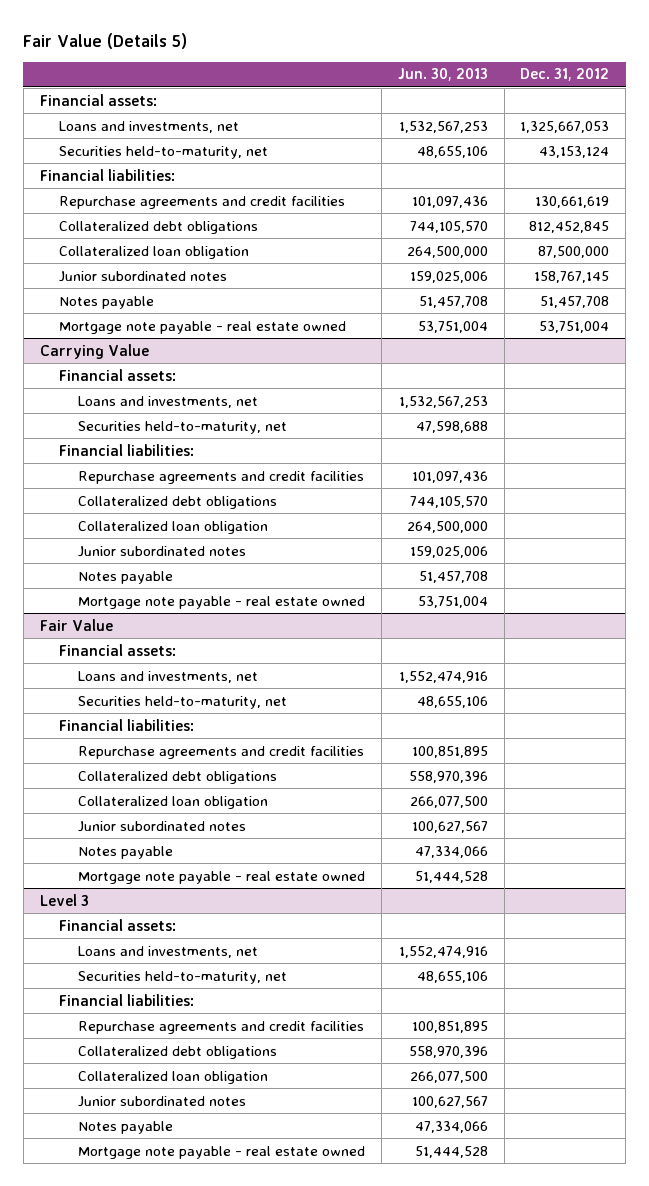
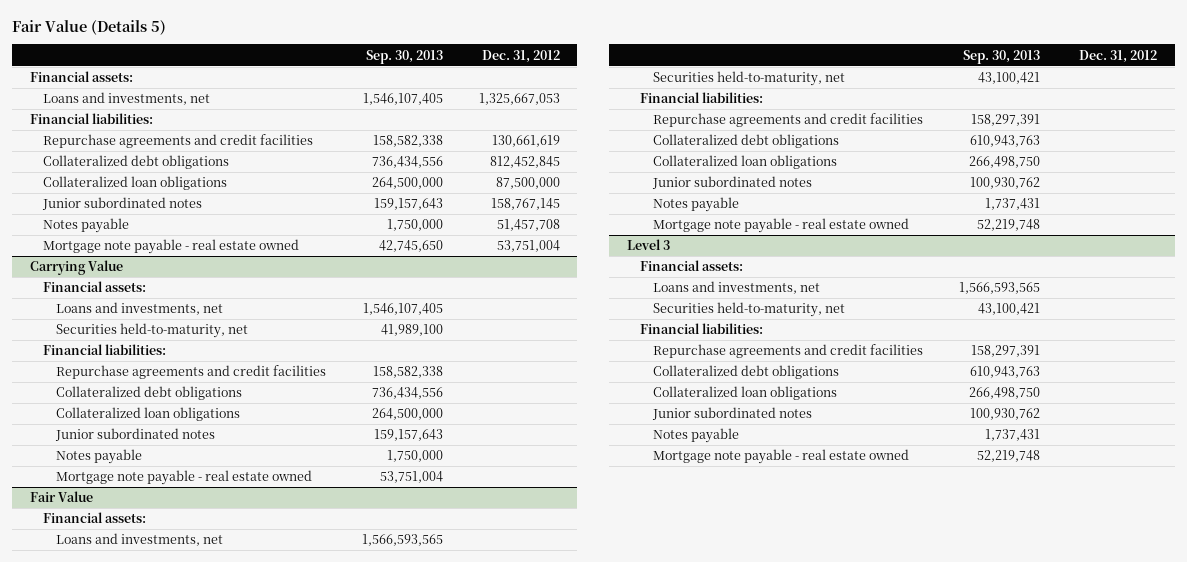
- | Jun. 30, 2013 | Dec. 31, 2012
+ | Sep. 30, 2013 | Dec. 31, 2012
- Securities held-to-maturity, net | 48,655,106 | 43,153,124
- Collateralized loan obligation | 264,500,000 | 87,500,000
+ Collateralized loan obligations | 264,500,000 | 87,500,000
@ Carrying Value
- Collateralized loan obligation | 264,500,000 |
+ Collateralized loan obligations | 264,500,000 |
@ Fair Value
- Collateralized loan obligation | 266,077,500 |
+ Collateralized loan obligations | 266,498,750 |
@ Level 3
- Collateralized loan obligation | 266,077,500 |
+ Collateralized loan obligations | 266,498,750 |

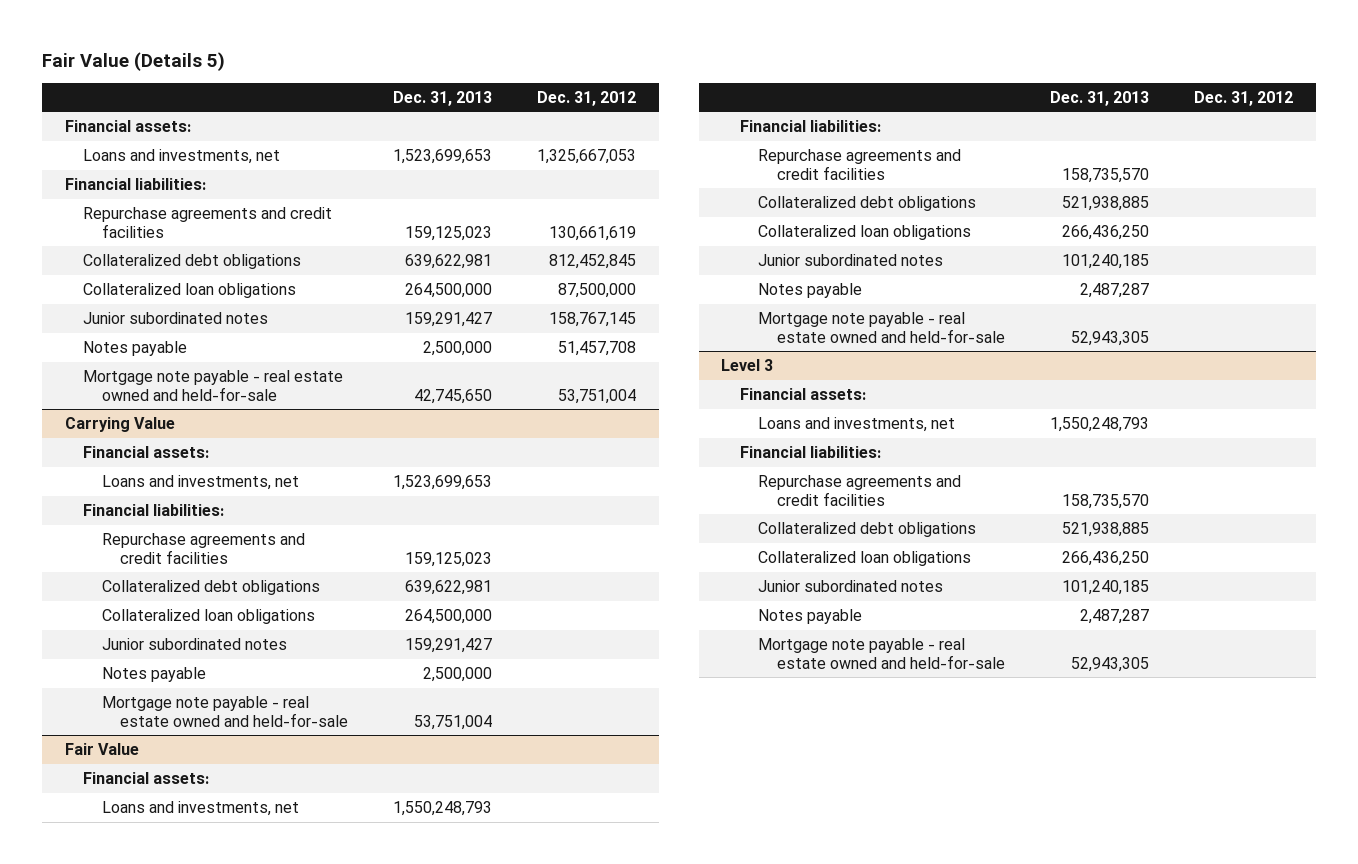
- | Sep. 30, 2013 | Dec. 31, 2012
+ | Dec. 31, 2013 | Dec. 31, 2012
- Mortgage note payable - real estate owned | 42,745,650 | 53,751,004
+ Mortgage note payable - real estate owned and held-for-sale | 42,745,650 | 53,751,004
@ Carrying Value
- Securities held-to-maturity, net | 41,989,100 |
- Mortgage note payable - real estate owned | 53,751,004 |
+ Mortgage note payable - real estate owned and held-for-sale | 53,751,004 |
@ Fair Value
- Securities held-to-maturity, net | 43,100,421 |
- Mortgage note payable - real estate owned | 52,219,748 |
+ Mortgage note payable - real estate owned and held-for-sale | 52,943,305 |
@ Level 3
- Securities held-to-maturity, net | 43,100,421 |
- Mortgage note payable - real estate owned | 52,219,748 |
+ Mortgage note payable - real estate owned and held-for-sale | 52,943,305 |

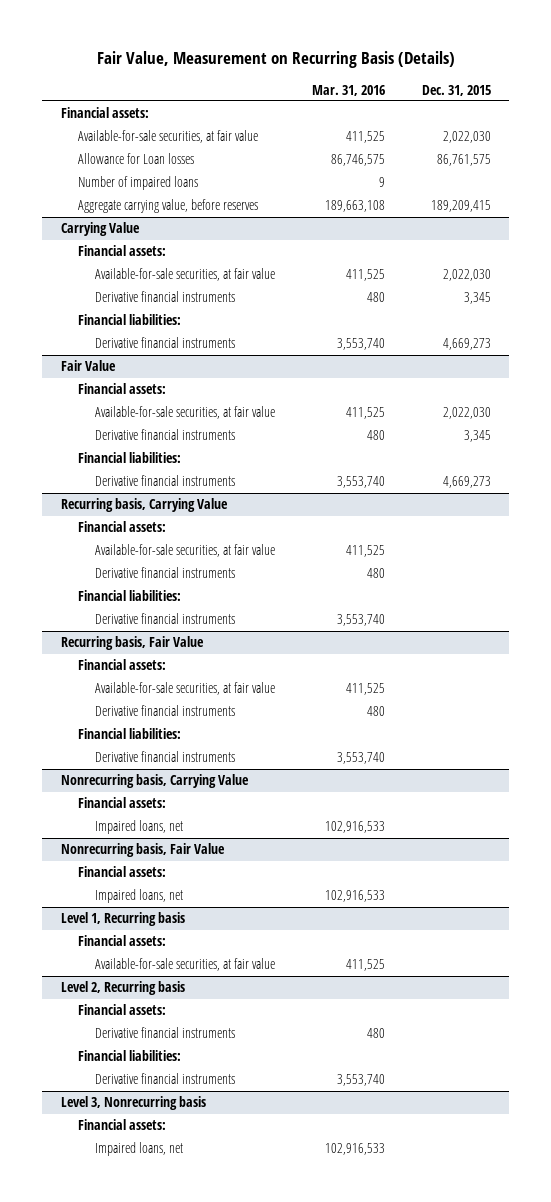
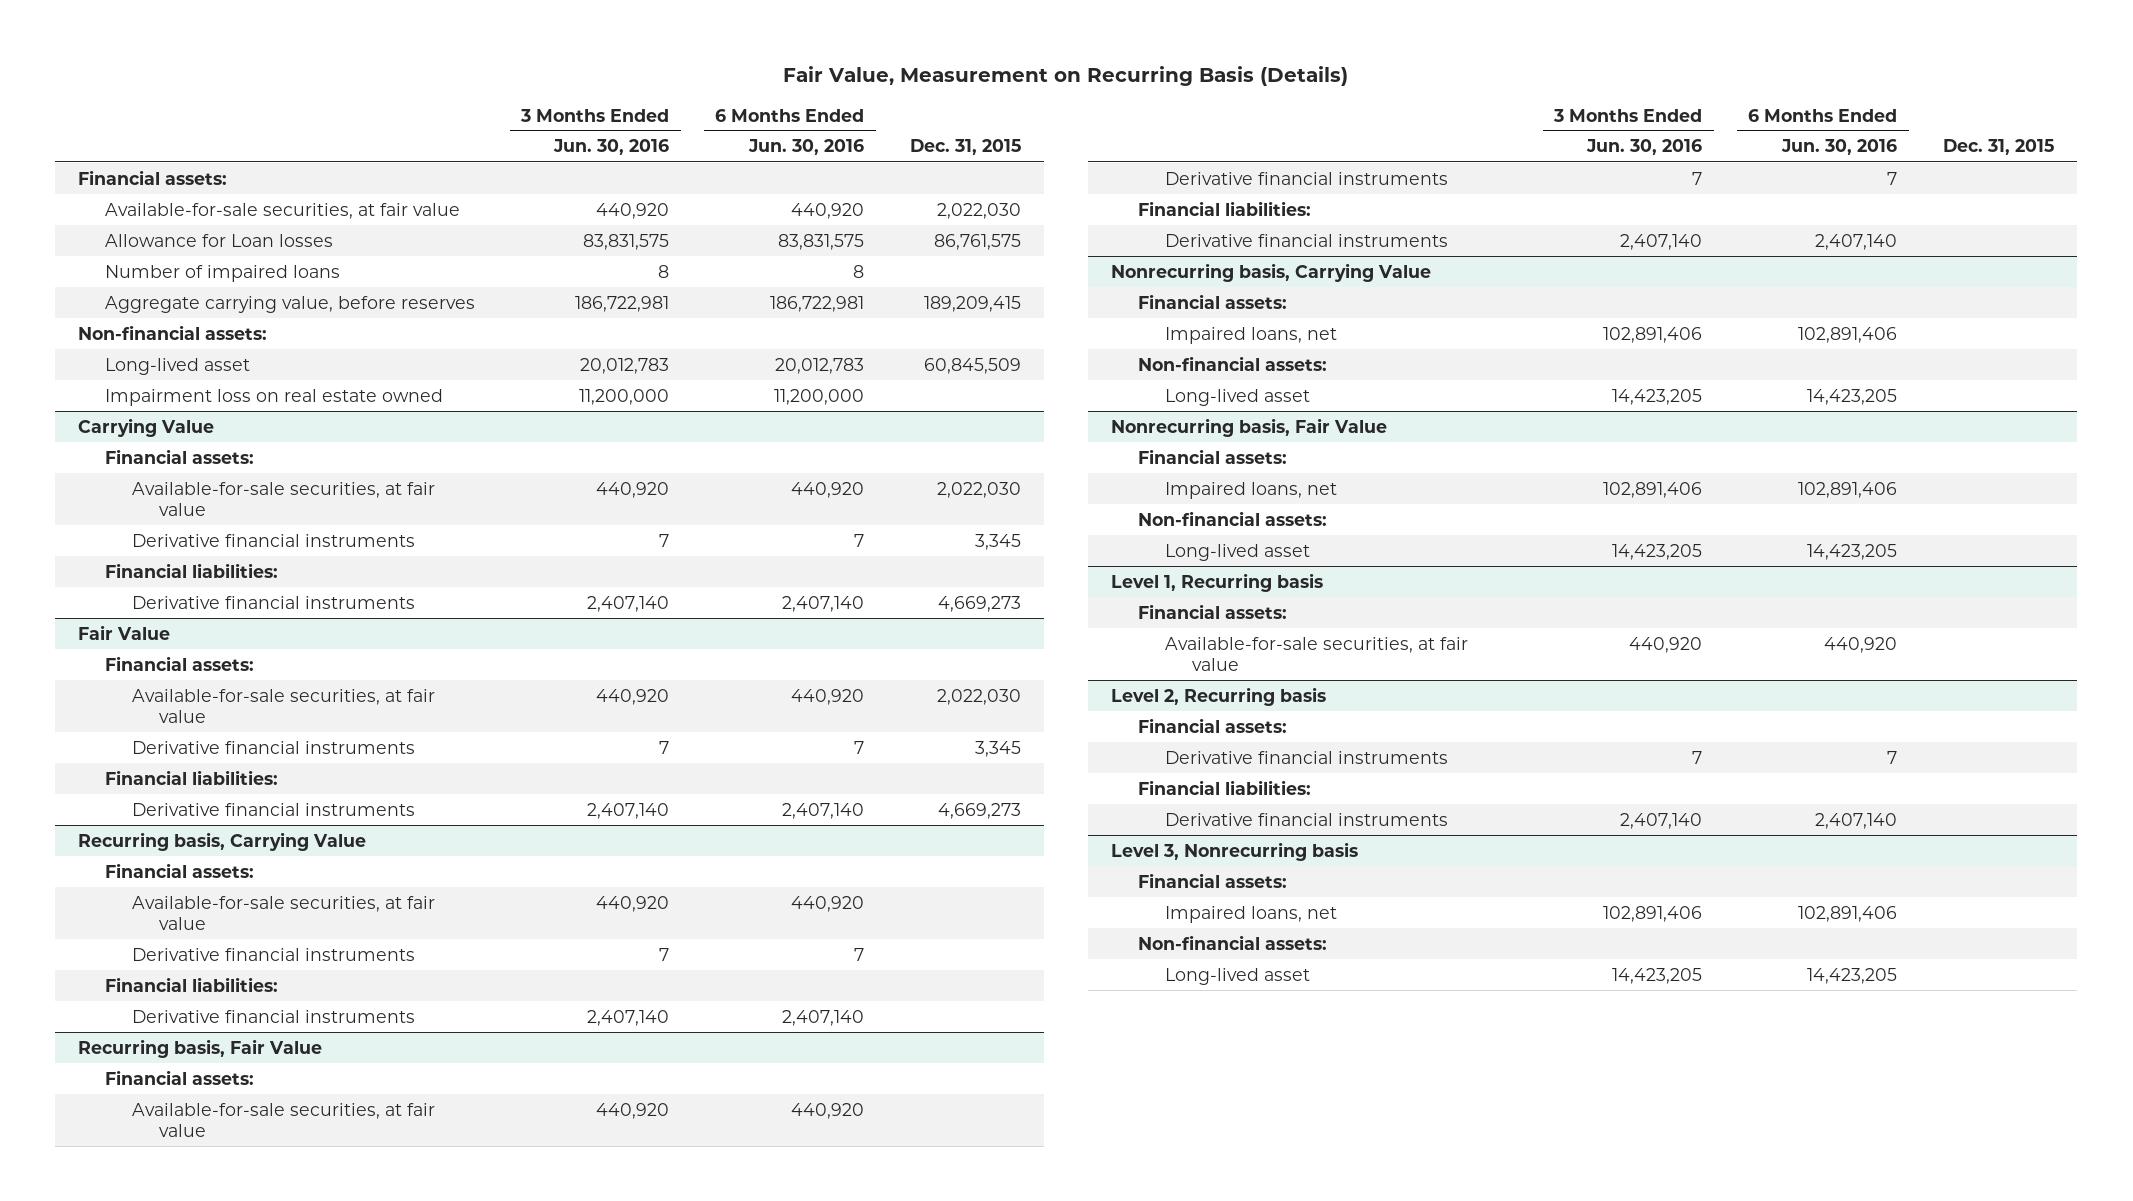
- | Mar. 31, 2016 | Dec. 31, 2015
+ | 3 Months Ended Jun. 30, 2016 | 6 Months Ended Jun. 30, 2016 | Dec. 31, 2015
+ Non-financial assets:
+ Long-lived asset | 20,012,783 | 20,012,783 | 60,845,509
+ Impairment loss on real estate owned | 11,200,000 | 11,200,000 |
@ Nonrecurring basis, Carrying Value
+ Non-financial assets:
+ Long-lived asset | 14,423,205 | 14,423,205 |
@ Nonrecurring basis, Fair Value
+ Non-financial assets:
+ Long-lived asset | 14,423,205 | 14,423,205 |
@ Level 3, Nonrecurring basis
+ Non-financial assets:
+ Long-lived asset | 14,423,205 | 14,423,205 |

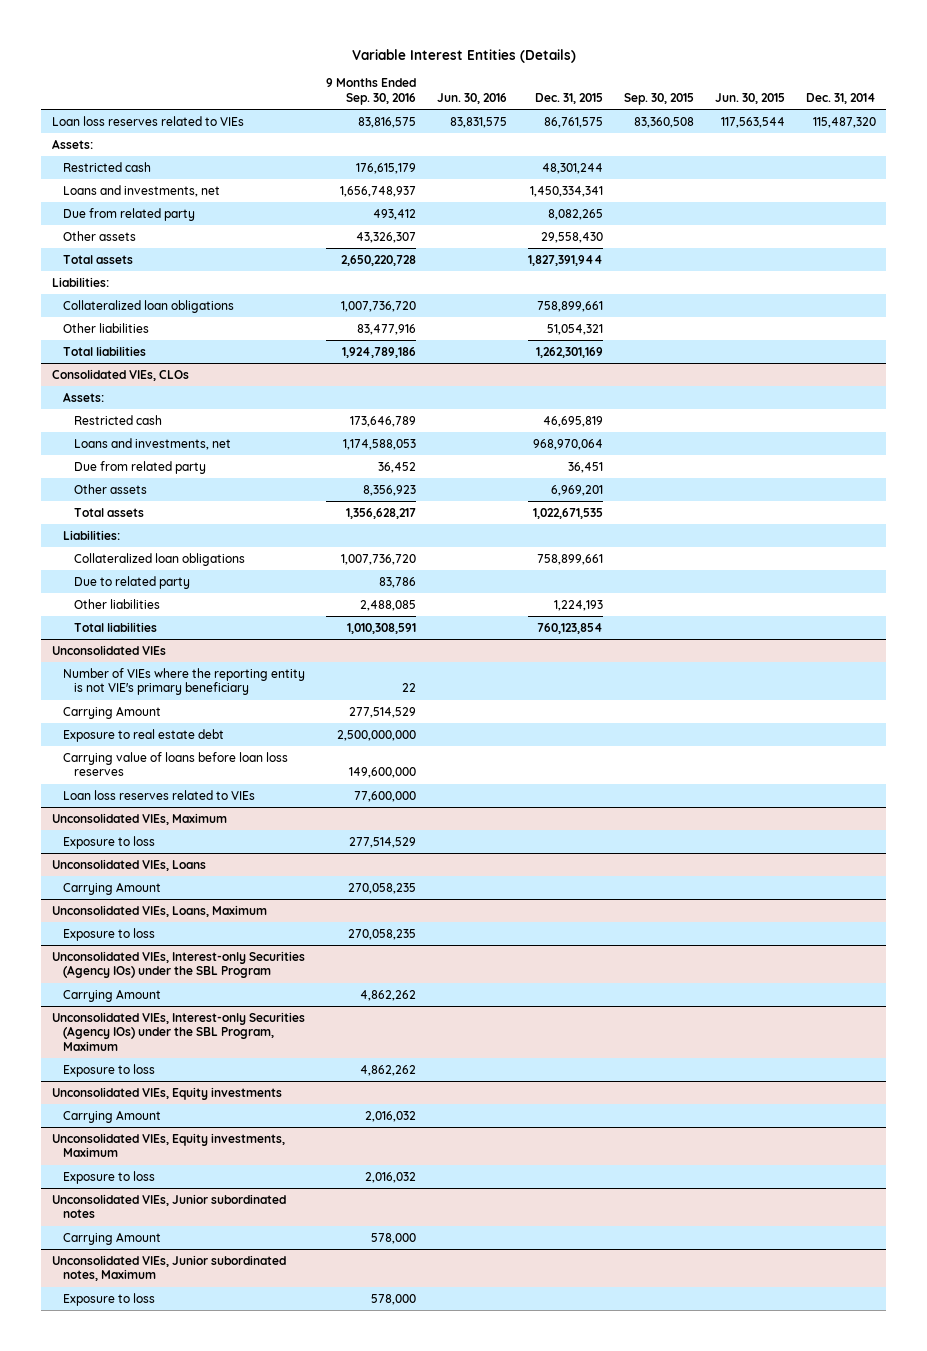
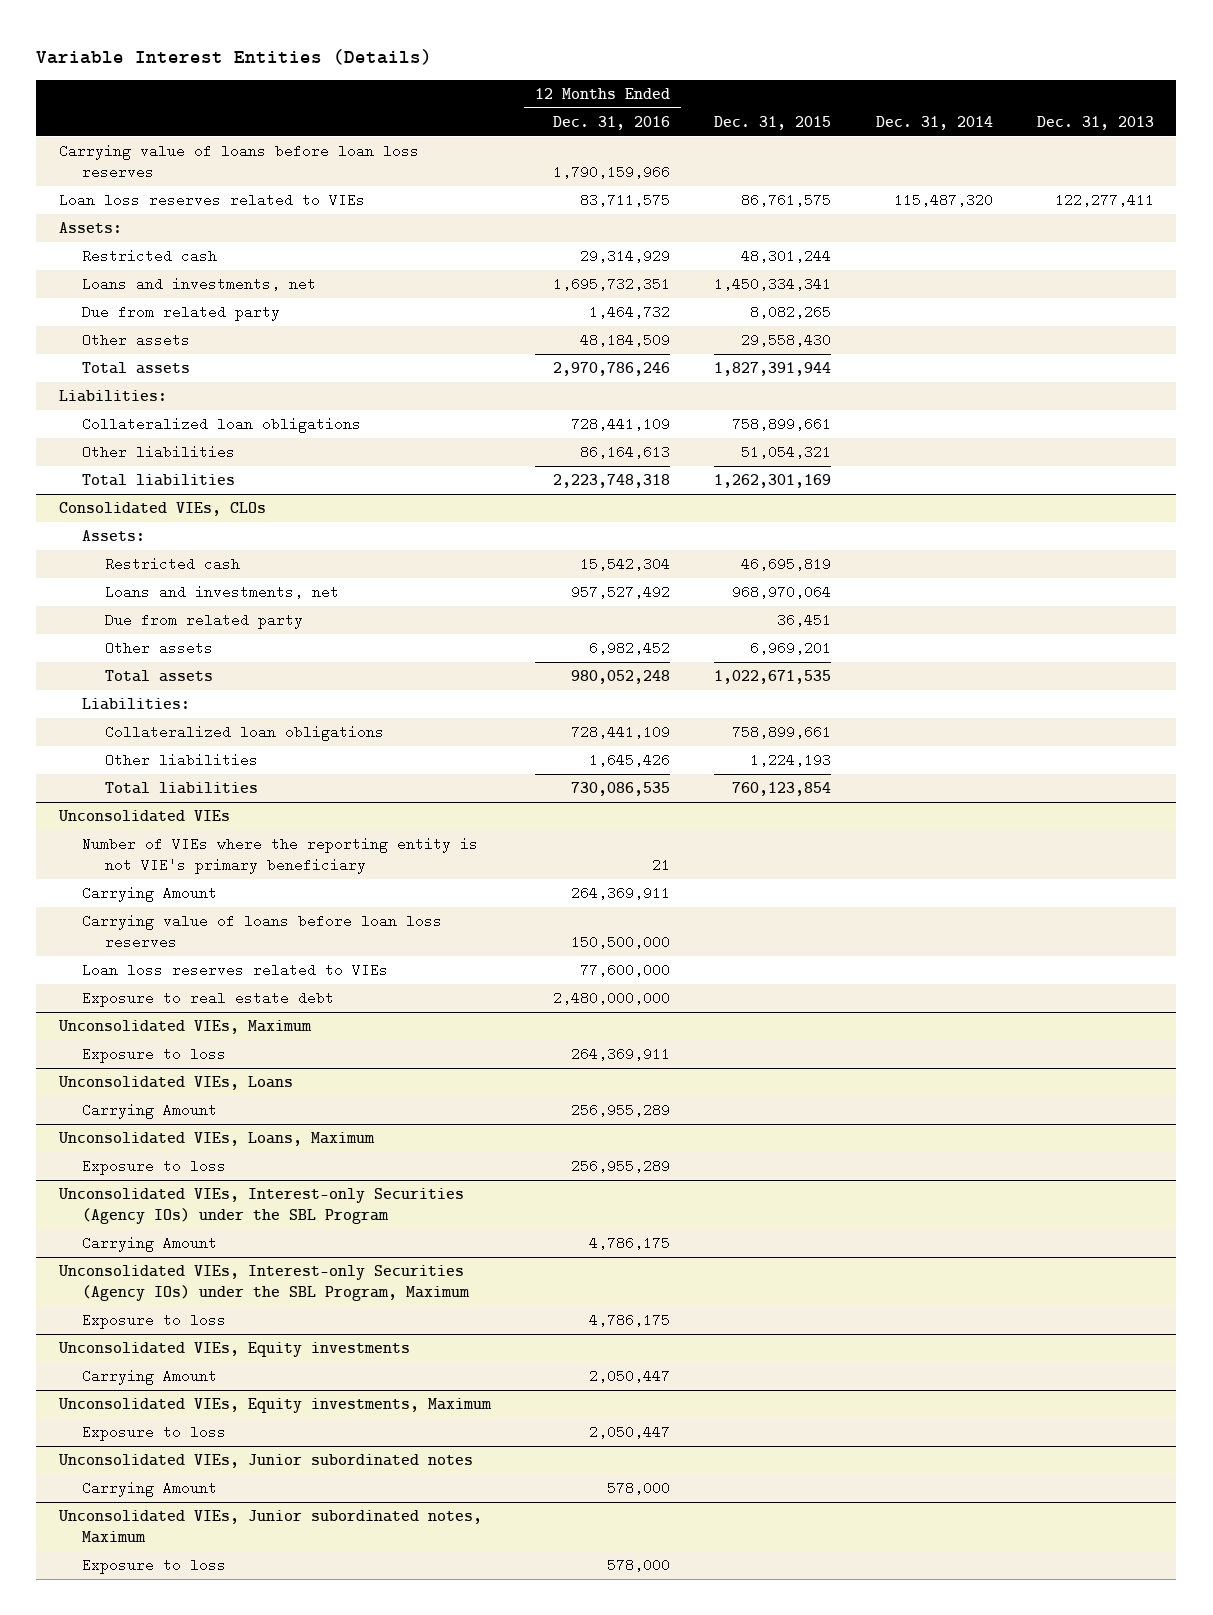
- | 9 Months Ended Sep. 30, 2016 | Jun. 30, 2016 | Dec. 31, 2015 | Sep. 30, 2015 | Jun. 30, 2015 | Dec. 31, 2014
+ | 12 Months Ended Dec. 31, 2016 | Dec. 31, 2015 | Dec. 31, 2014 | Dec. 31, 2013
+ Carrying value of loans before loan loss reserves | 1,790,159,966 | | |
@ Consolidated VIEs, CLOs
- Due to related party | 83,786 | | | | |
@ Unconsolidated VIEs
moved down: Exposure to real estate debt | 2,480,000,000 | | |

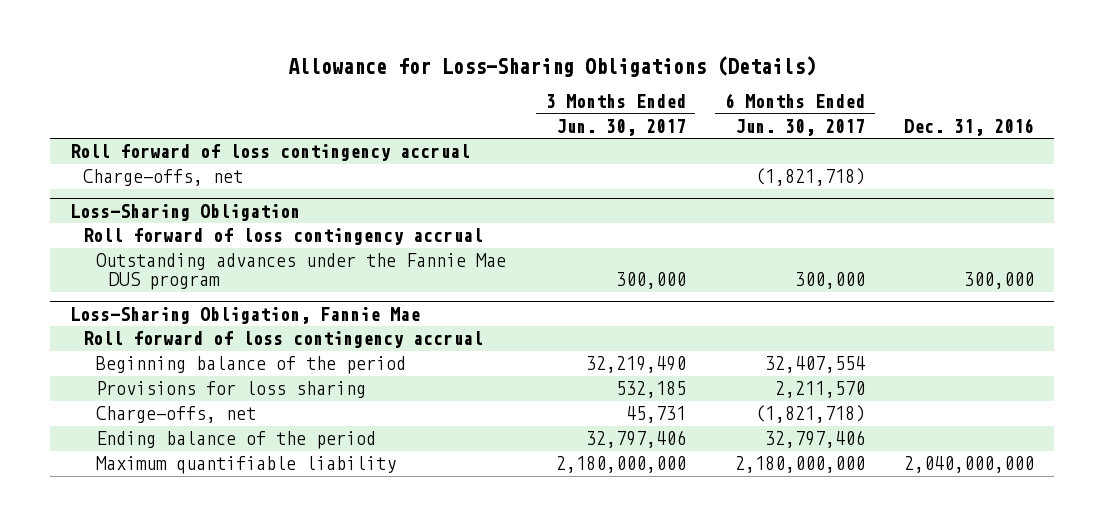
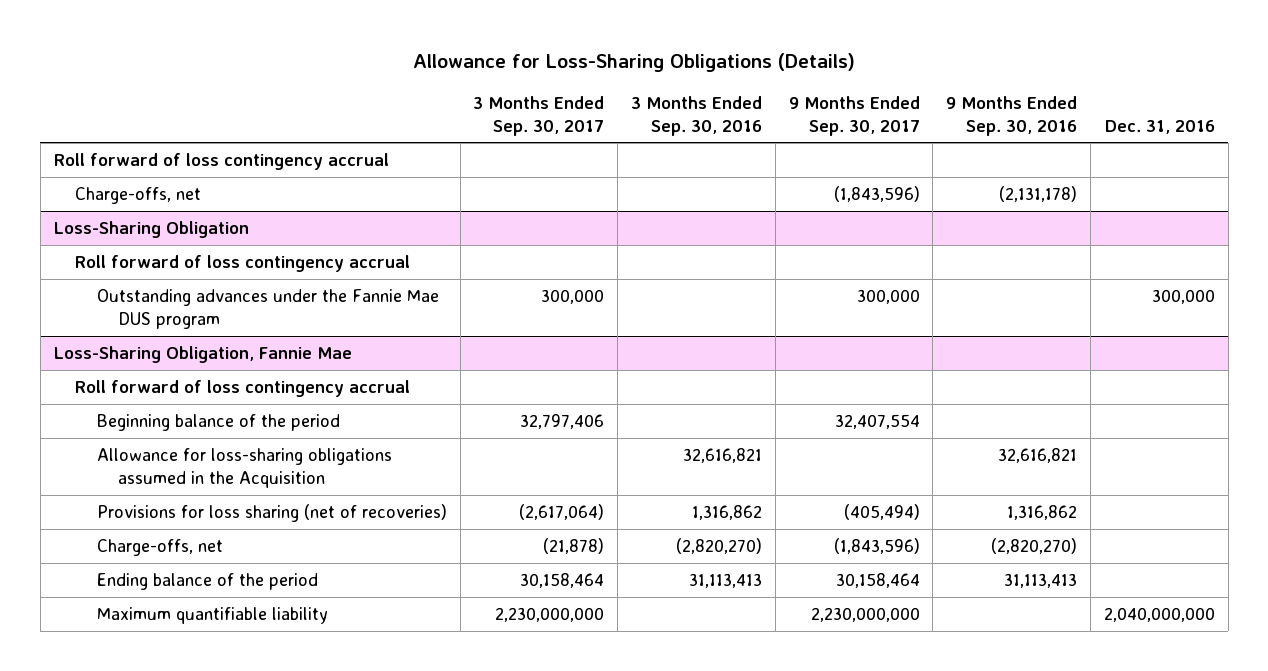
- | 3 Months Ended Jun. 30, 2017 | 6 Months Ended Jun. 30, 2017 | Dec. 31, 2016
+ | 3 Months Ended Sep. 30, 2017 | 3 Months Ended Sep. 30, 2016 | 9 Months Ended Sep. 30, 2017 | 9 Months Ended Sep. 30, 2016 | Dec. 31, 2016
@ Loss-Sharing Obligation, Fannie Mae
- Provisions for loss sharing | 532,185 | 2,211,570 |
+ Allowance for loss-sharing obligations assumed in the Acquisition | | 32,616,821 | | 32,616,821 |
+ Provisions for loss sharing (net of recoveries) | (2,617,064) | 1,316,862 | (405,494) | 1,316,862 |

